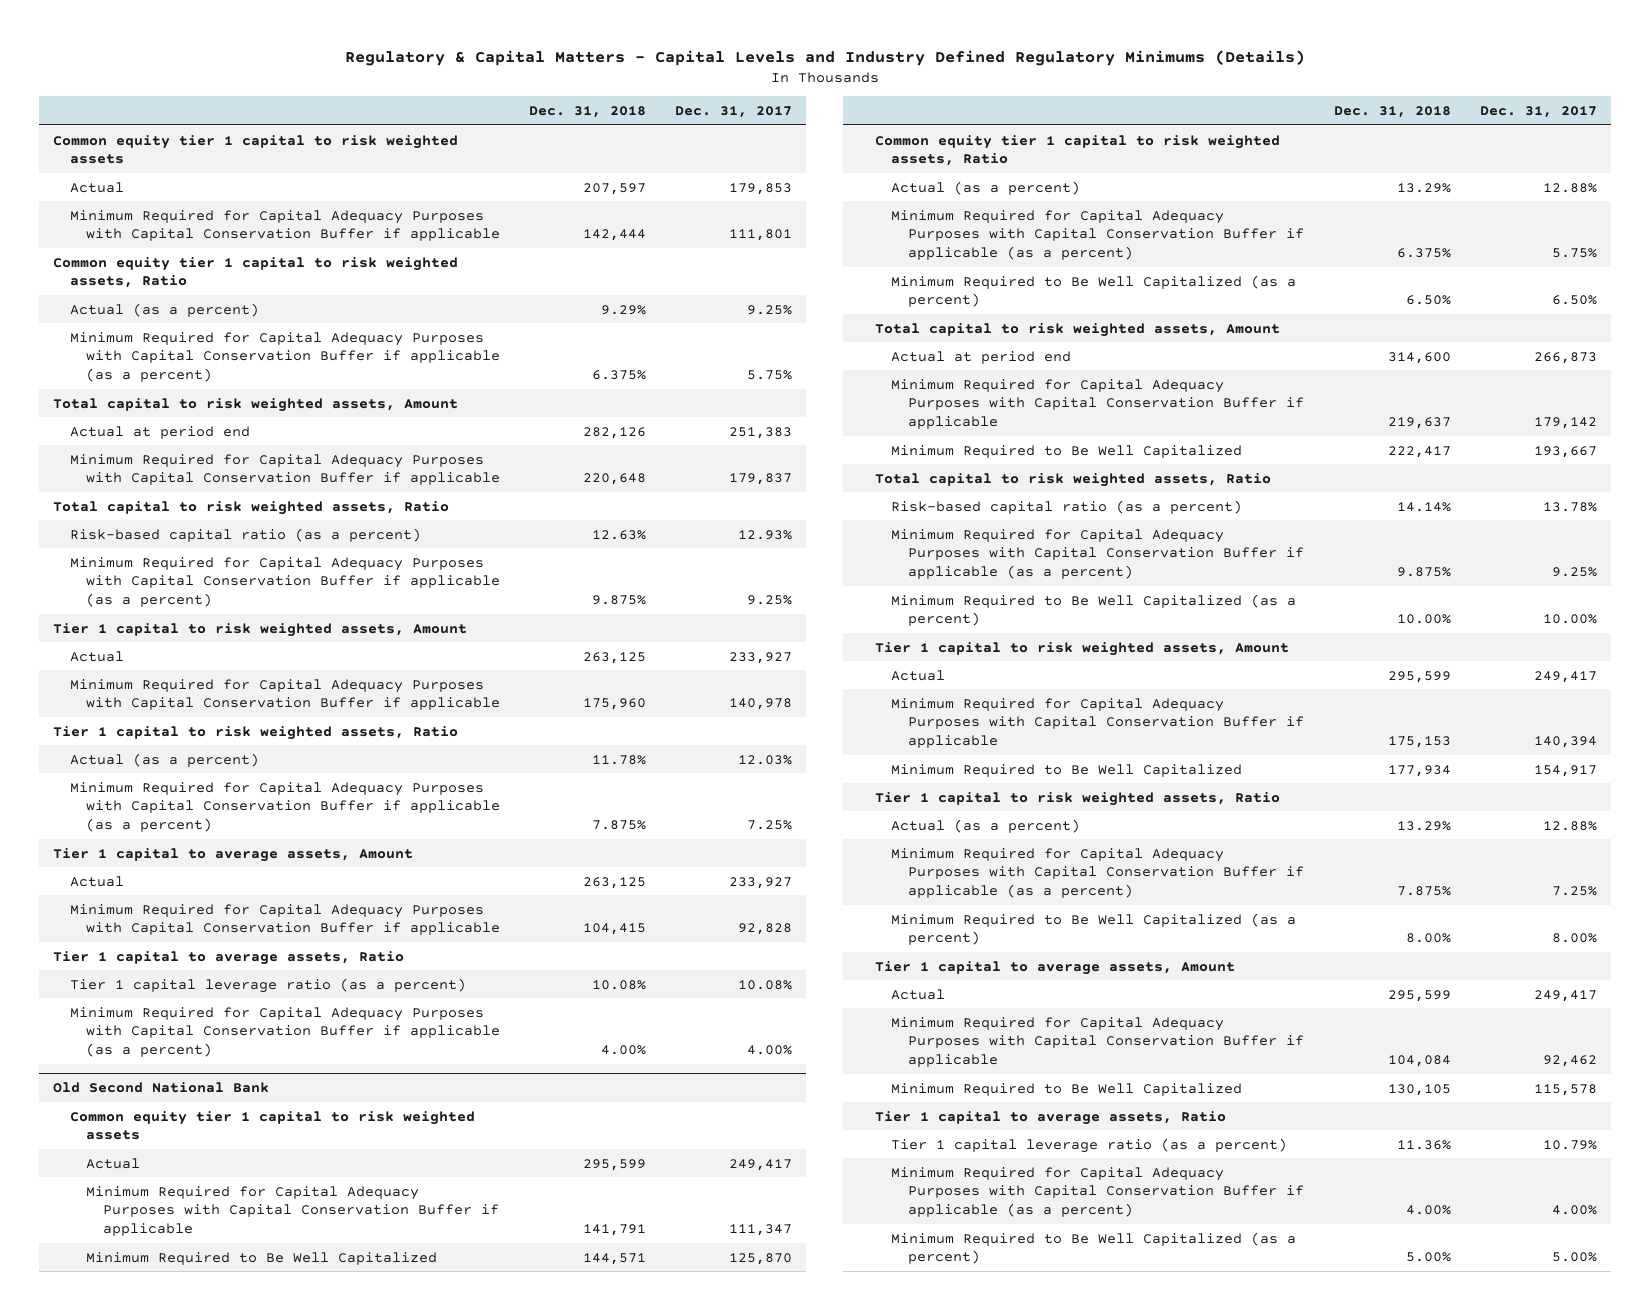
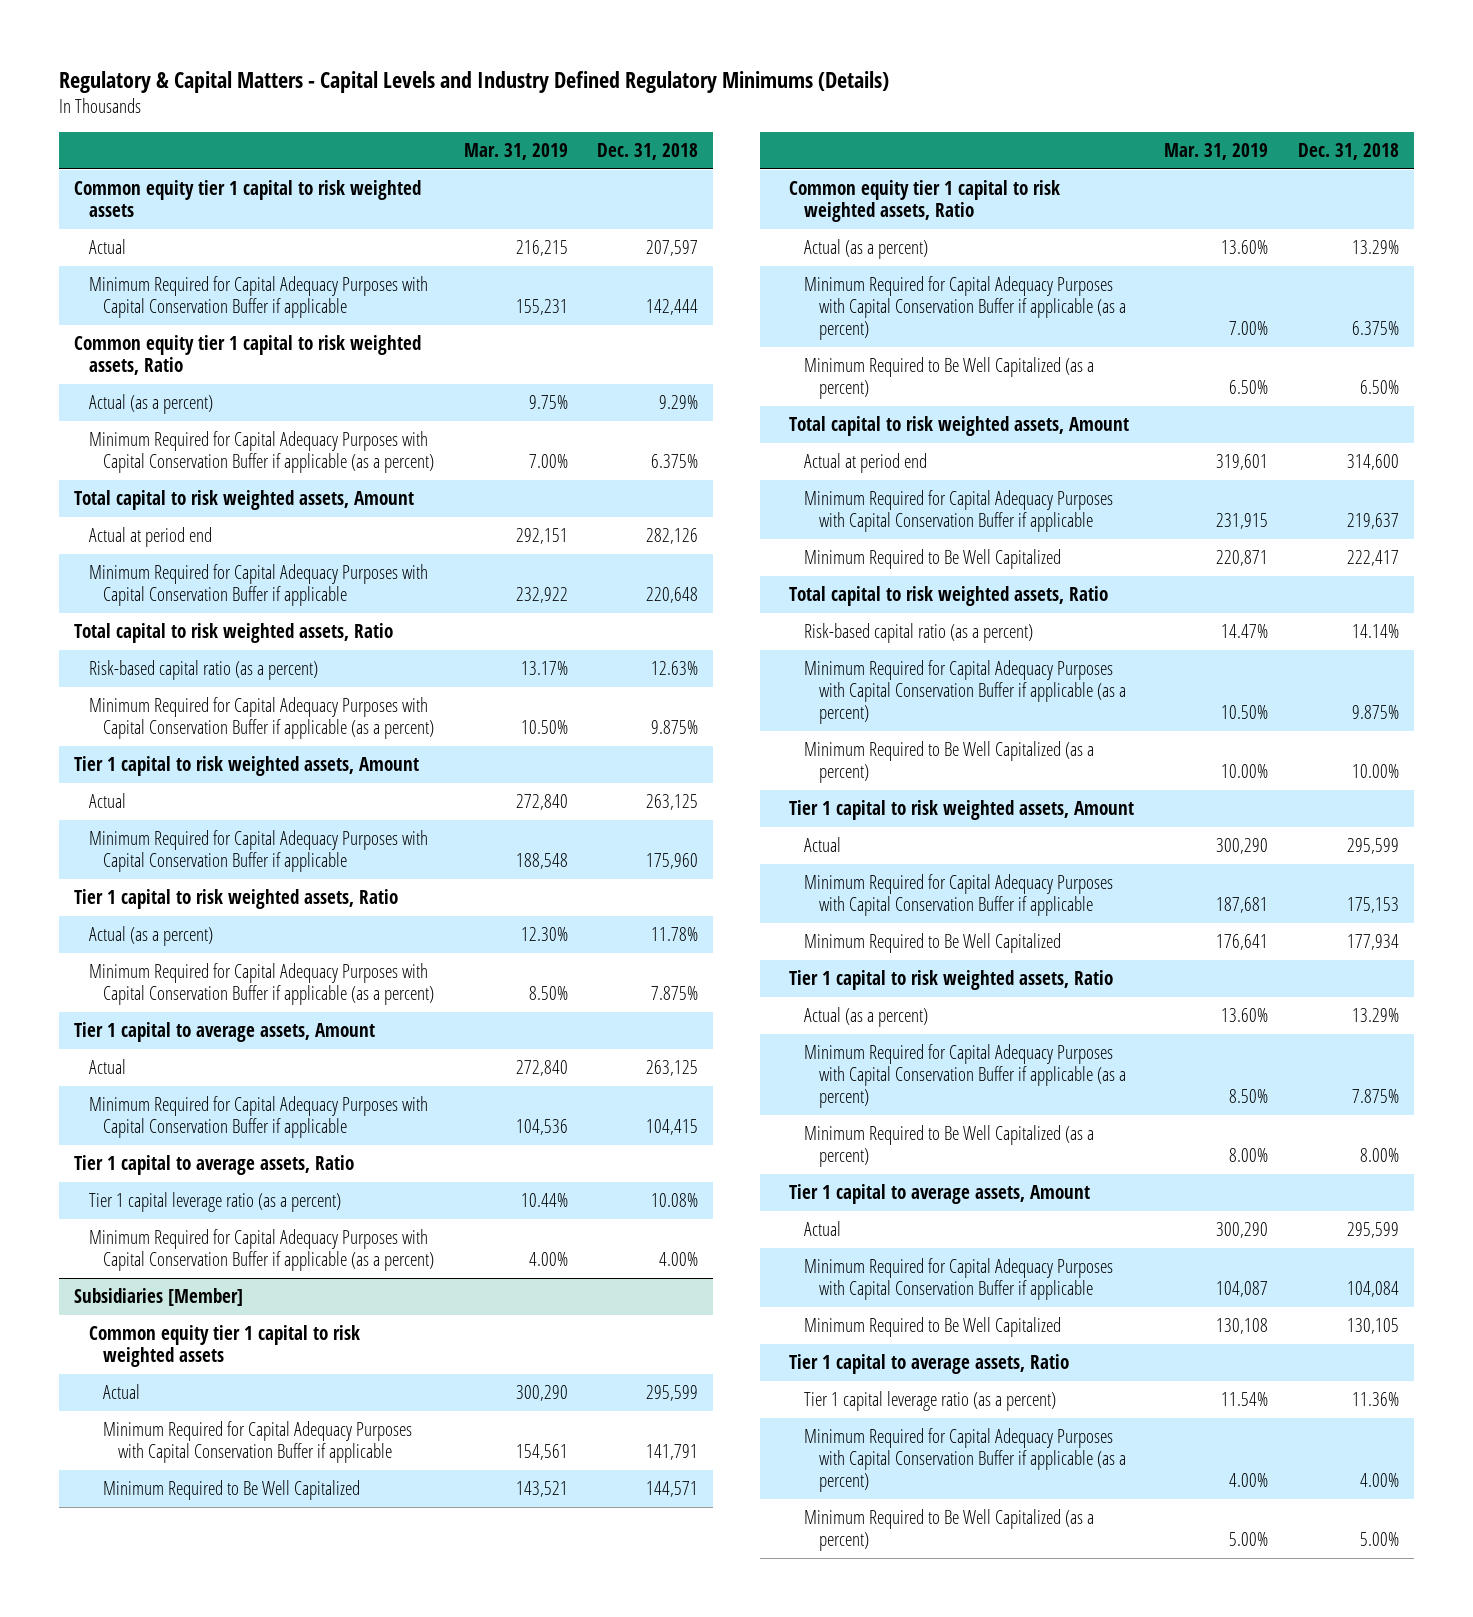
- | Dec. 31, 2018 | Dec. 31, 2017
+ | Mar. 31, 2019 | Dec. 31, 2018
- Old Second National Bank
+ Subsidiaries [Member]

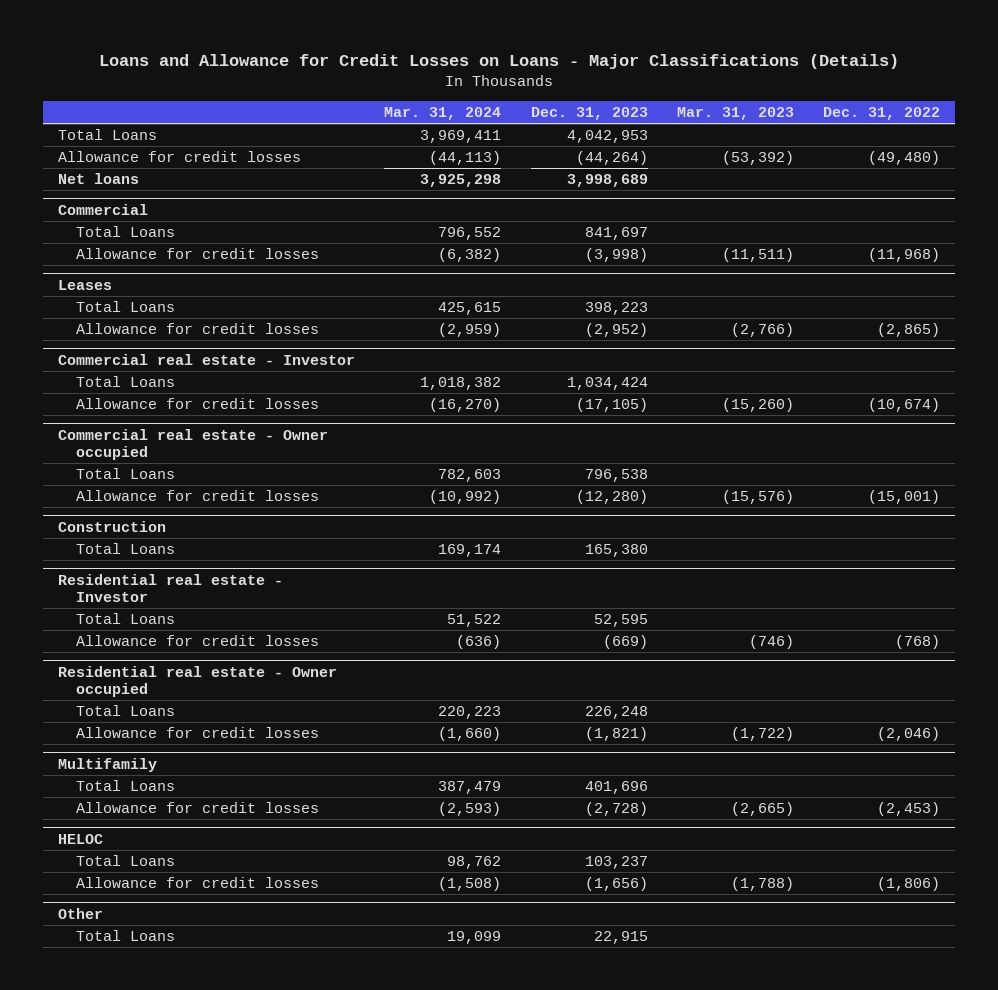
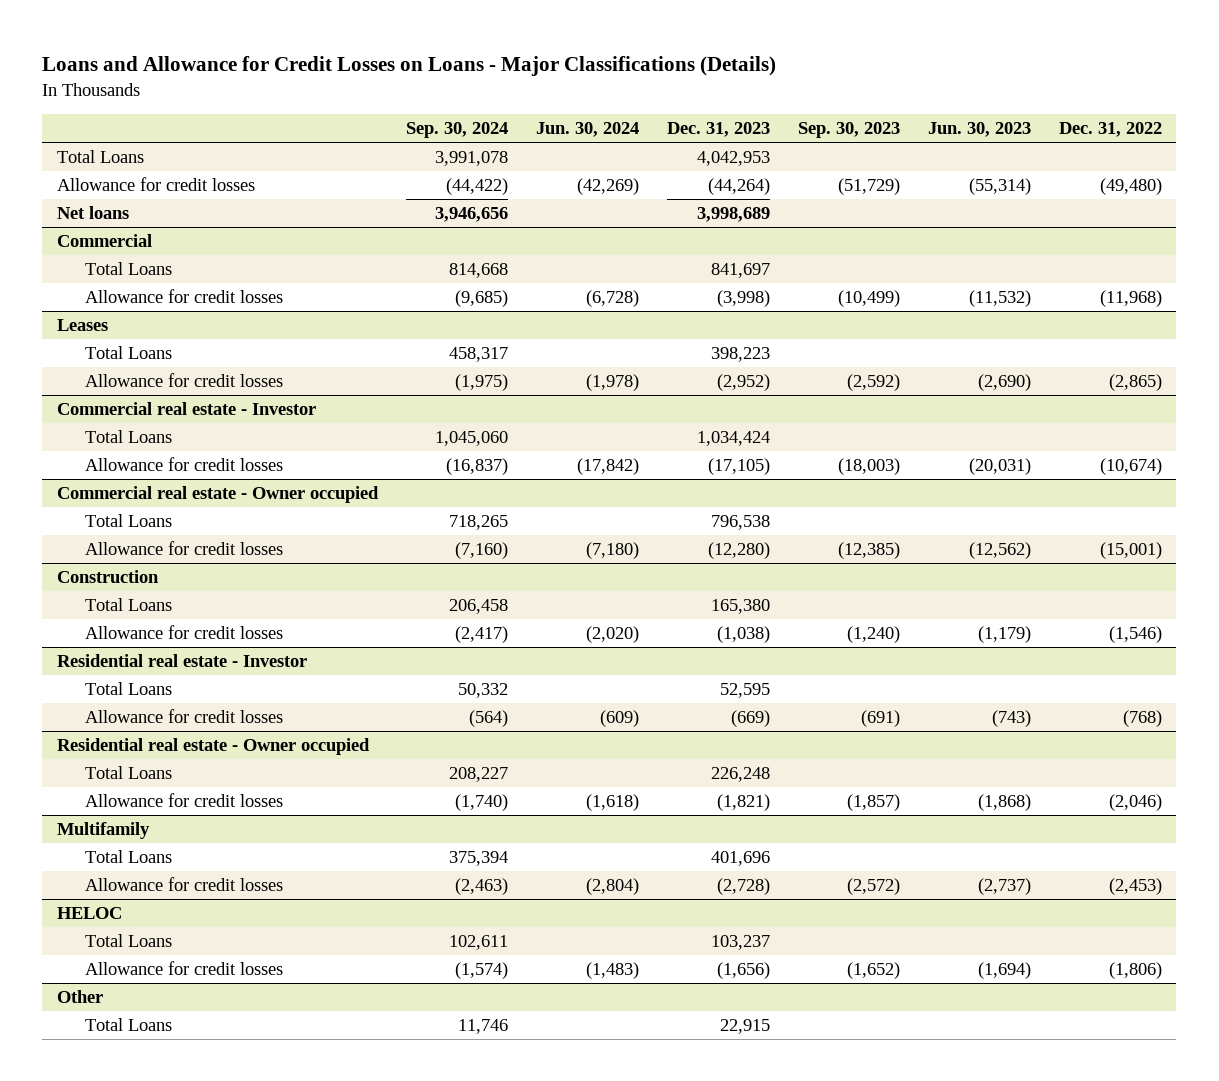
- | Mar. 31, 2024 | Dec. 31, 2023 | Mar. 31, 2023 | Dec. 31, 2022
+ | Sep. 30, 2024 | Jun. 30, 2024 | Dec. 31, 2023 | Sep. 30, 2023 | Jun. 30, 2023 | Dec. 31, 2022
@ Construction
+ Allowance for credit losses | (2,417) | (2,020) | (1,038) | (1,240) | (1,179) | (1,546)

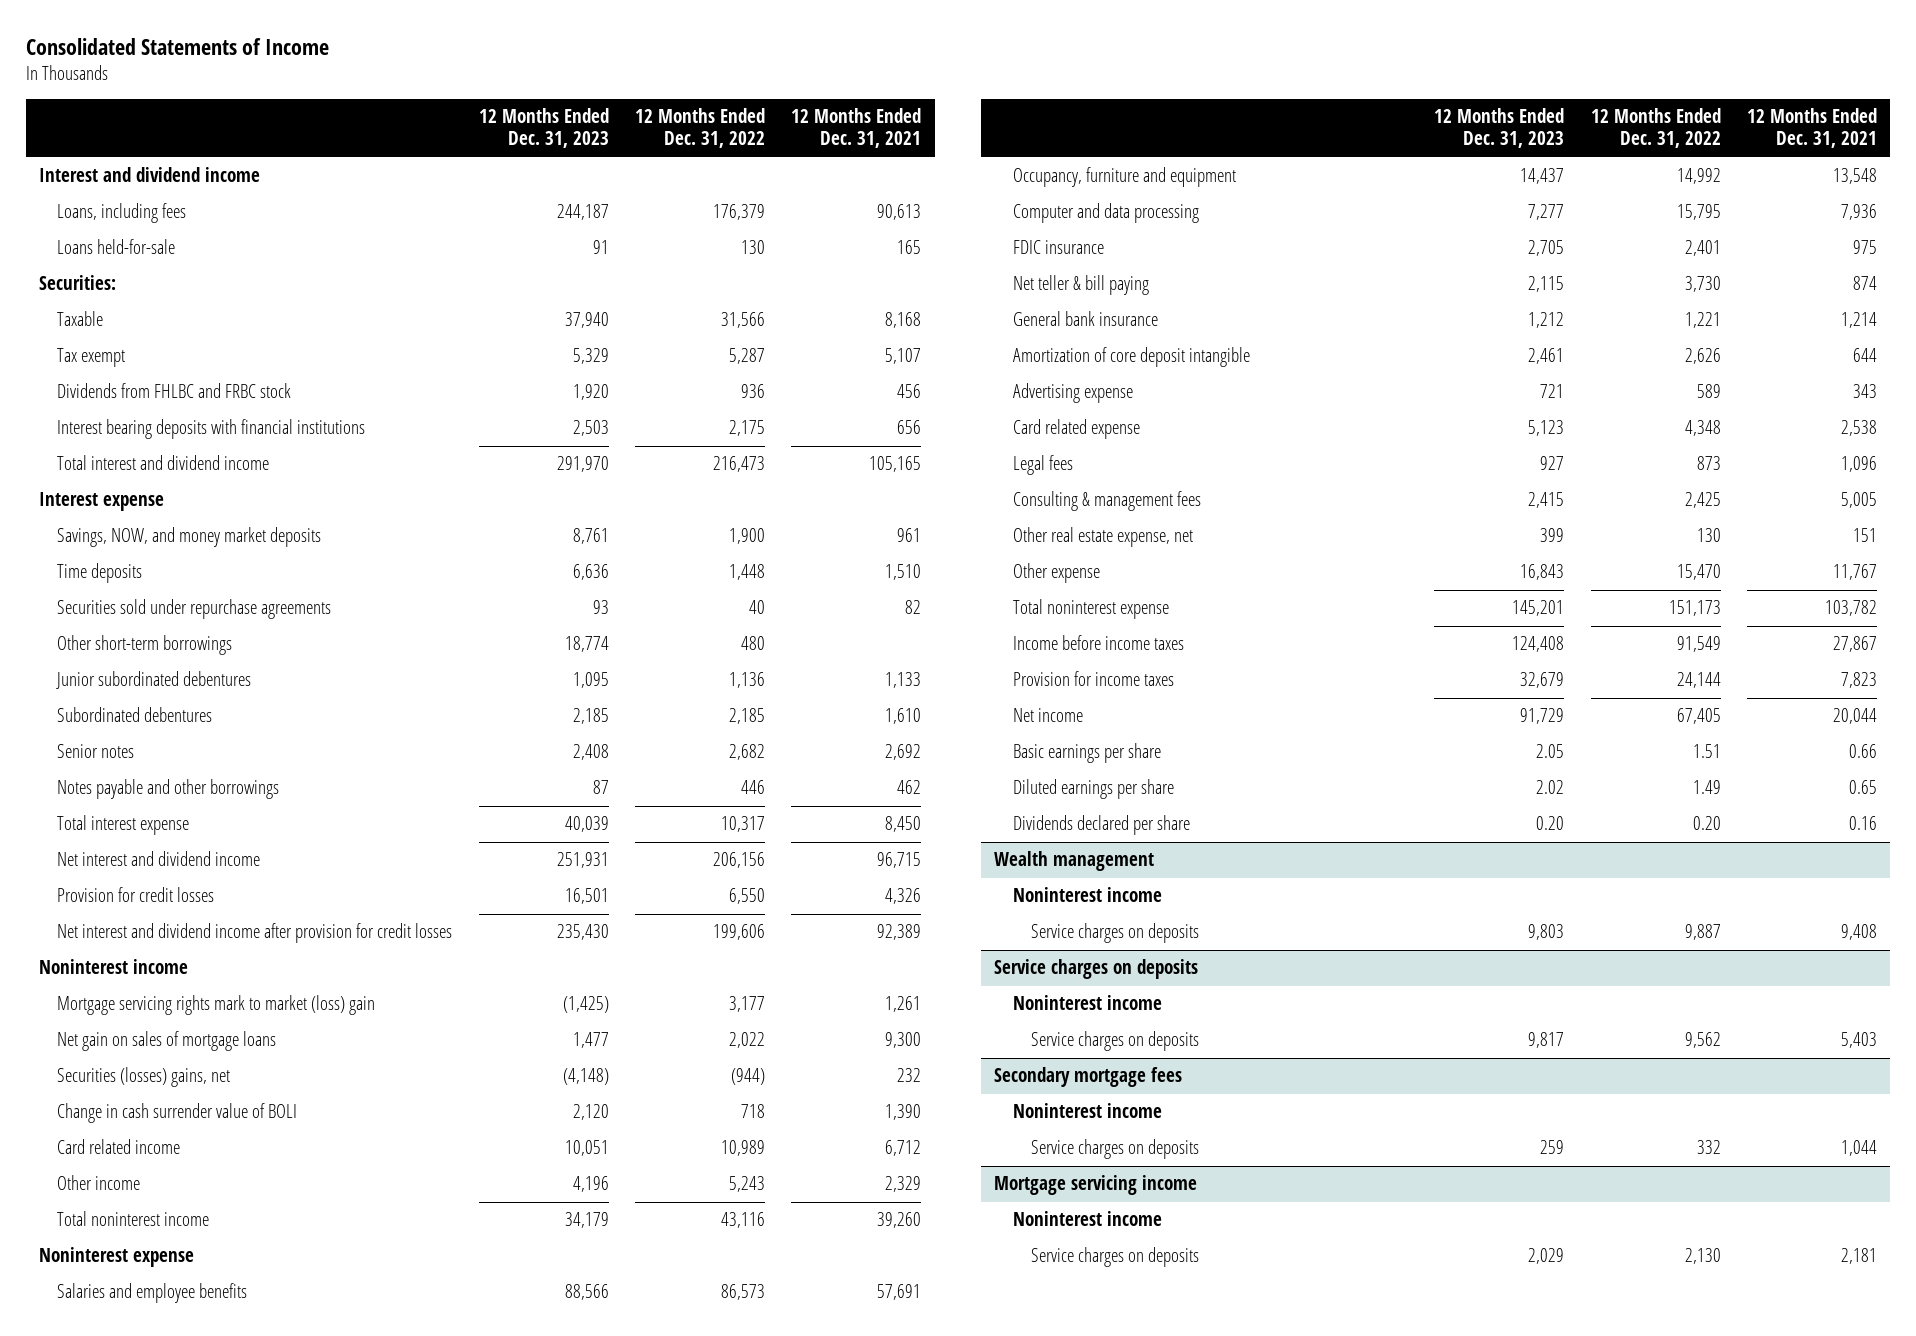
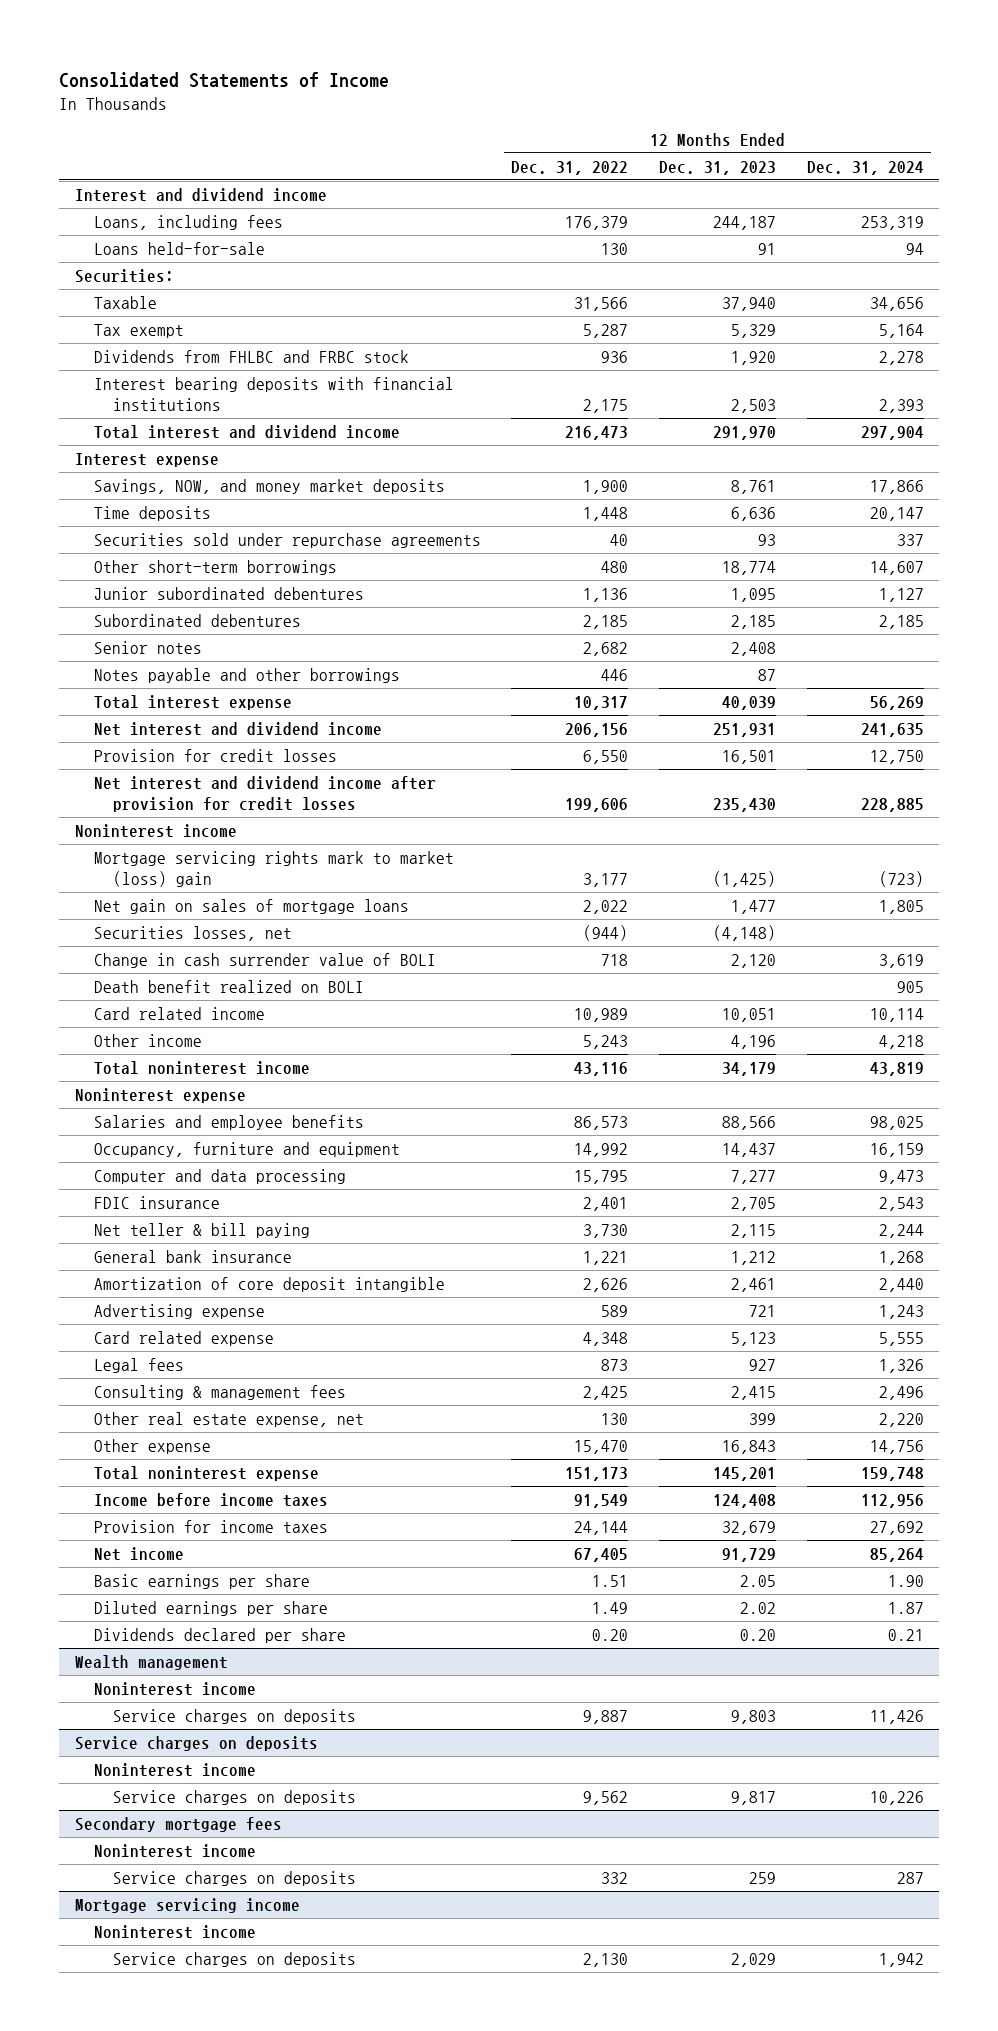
- | 12 Months Ended Dec. 31, 2023 | 12 Months Ended Dec. 31, 2022 | 12 Months Ended Dec. 31, 2021
+ | 12 Months Ended Dec. 31, 2022 | 12 Months Ended Dec. 31, 2023 | 12 Months Ended Dec. 31, 2024
- Securities (losses) gains, net | (4,148) | (944) | 232
+ Securities losses, net | (944) | (4,148) |
+ Death benefit realized on BOLI | | | 905

